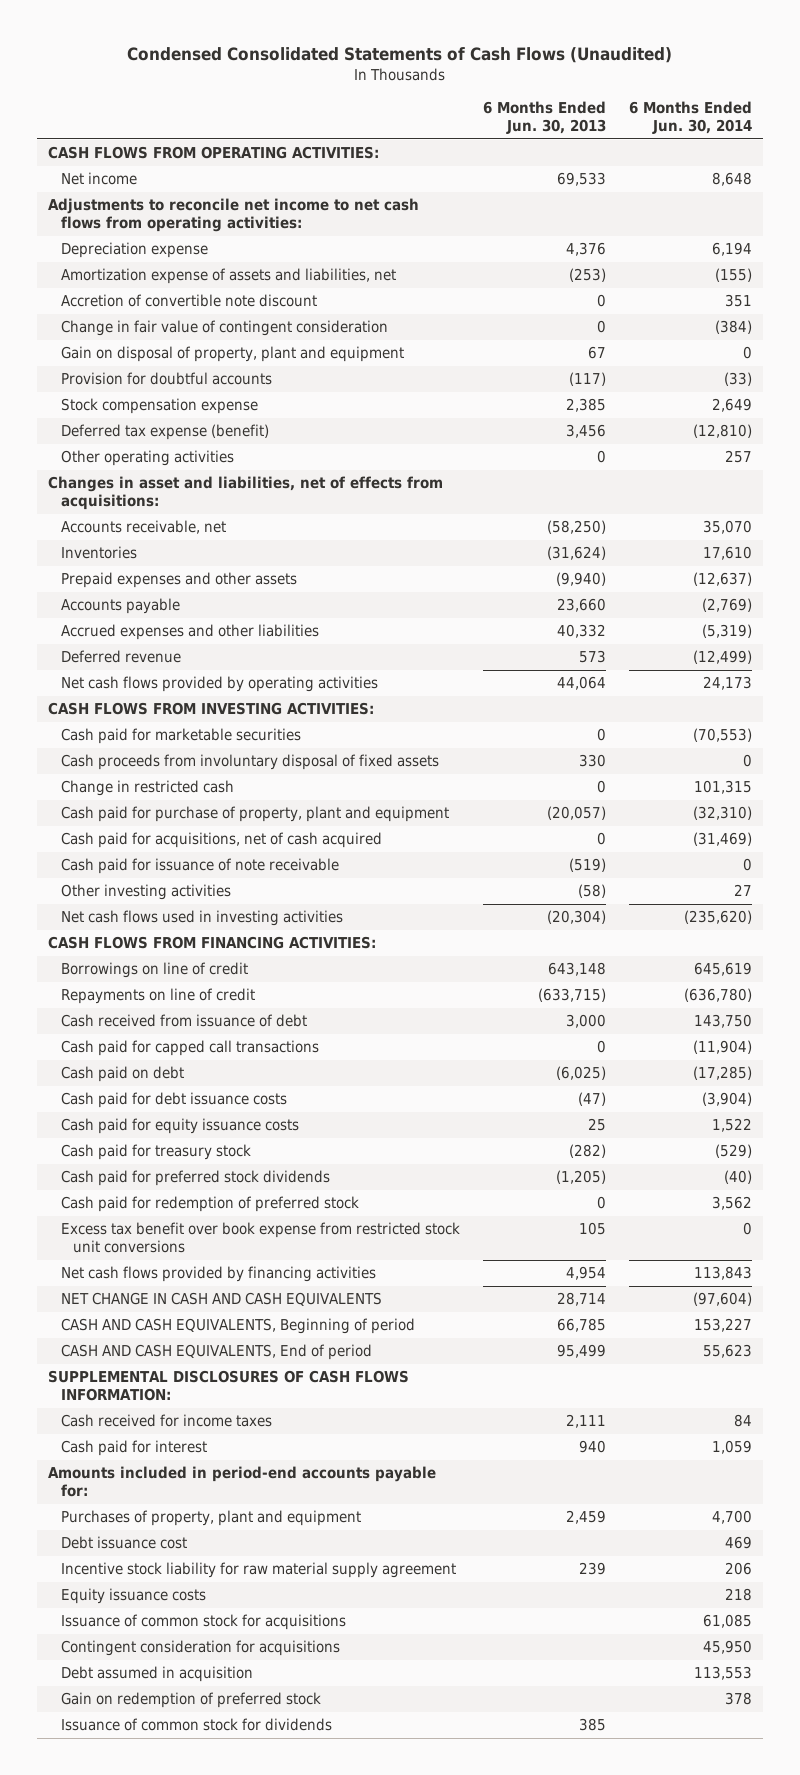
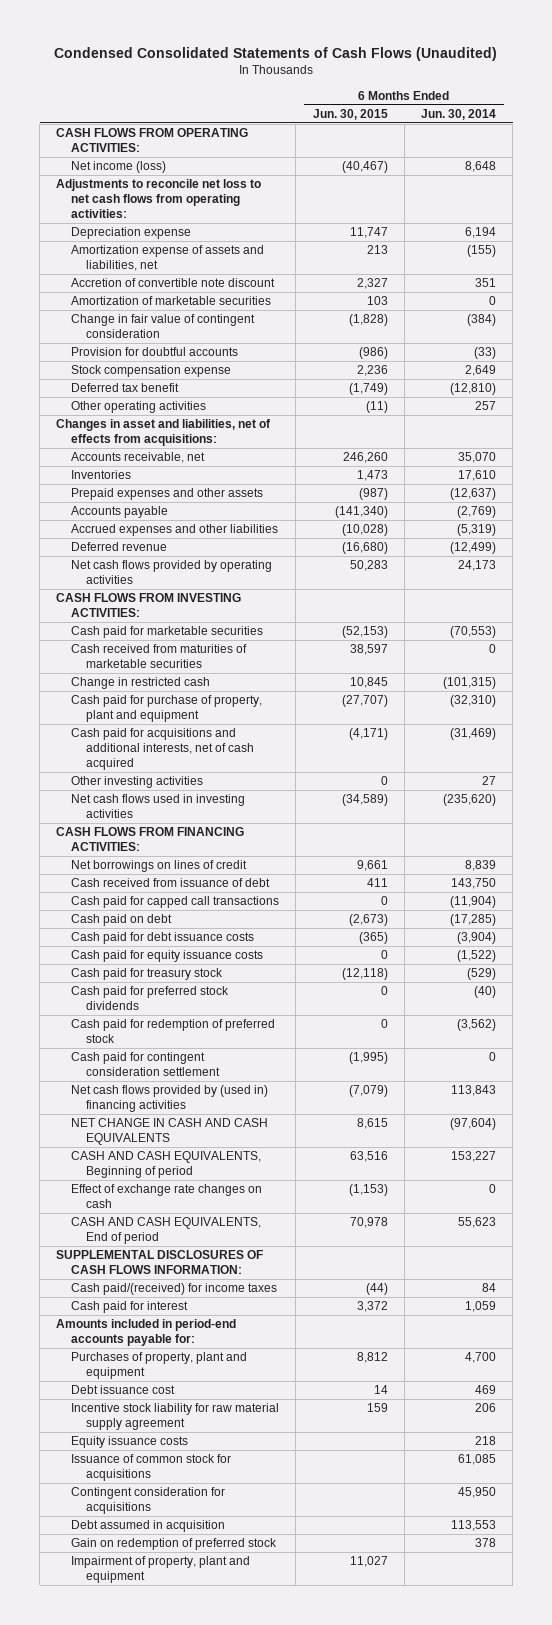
- | 6 Months Ended Jun. 30, 2013 | 6 Months Ended Jun. 30, 2014
+ | 6 Months Ended Jun. 30, 2015 | 6 Months Ended Jun. 30, 2014
- Net income | 69,533 | 8,648
- Adjustments to reconcile net income to net cash flows from operating activities:
+ Net income (loss) | (40,467) | 8,648
+ Adjustments to reconcile net loss to net cash flows from operating activities:
+ Amortization of marketable securities | 103 | 0
- Gain on disposal of property, plant and equipment | 67 | 0
- Deferred tax expense (benefit) | 3,456 | (12,810)
+ Deferred tax benefit | (1,749) | (12,810)
- Cash proceeds from involuntary disposal of fixed assets | 330 | 0
- Change in restricted cash | 0 | 101,315
+ Cash received from maturities of marketable securities | 38,597 | 0
+ Change in restricted cash | 10,845 | (101,315)
- Cash paid for acquisitions, net of cash acquired | 0 | (31,469)
- Cash paid for issuance of note receivable | (519) | 0
+ Cash paid for acquisitions and additional interests, net of cash acquired | (4,171) | (31,469)
- Borrowings on line of credit | 643,148 | 645,619
- Repayments on line of credit | (633,715) | (636,780)
+ Net borrowings on lines of credit | 9,661 | 8,839
- Cash paid for equity issuance costs | 25 | 1,522
+ Cash paid for equity issuance costs | 0 | (1,522)
- Cash paid for redemption of preferred stock | 0 | 3,562
- Excess tax benefit over book expense from restricted stock unit conversions | 105 | 0
- Net cash flows provided by financing activities | 4,954 | 113,843
+ Cash paid for redemption of preferred stock | 0 | (3,562)
+ Cash paid for contingent consideration settlement | (1,995) | 0
+ Net cash flows provided by (used in) financing activities | (7,079) | 113,843
+ Effect of exchange rate changes on cash | (1,153) | 0
- Cash received for income taxes | 2,111 | 84
+ Cash paid/(received) for income taxes | (44) | 84
- Issuance of common stock for dividends | 385 |
+ Impairment of property, plant and equipment | 11,027 |

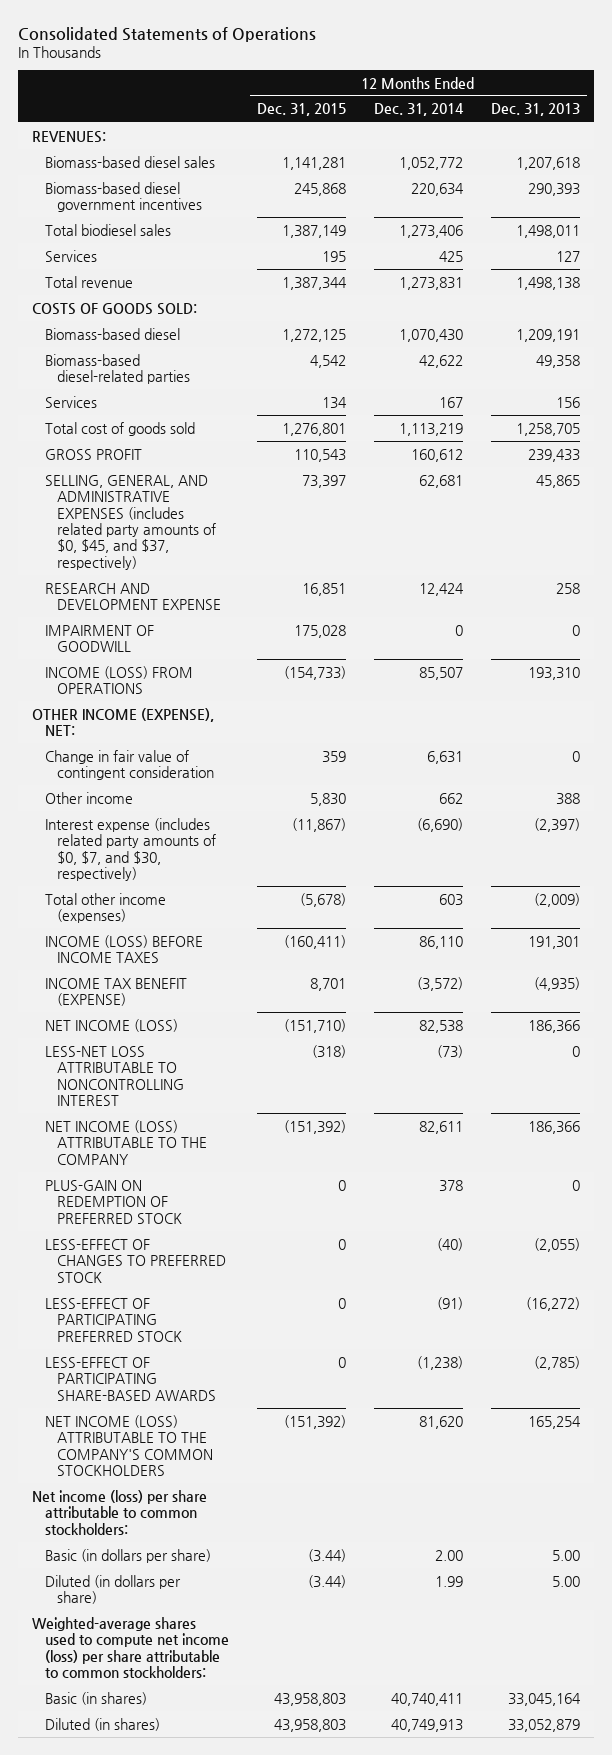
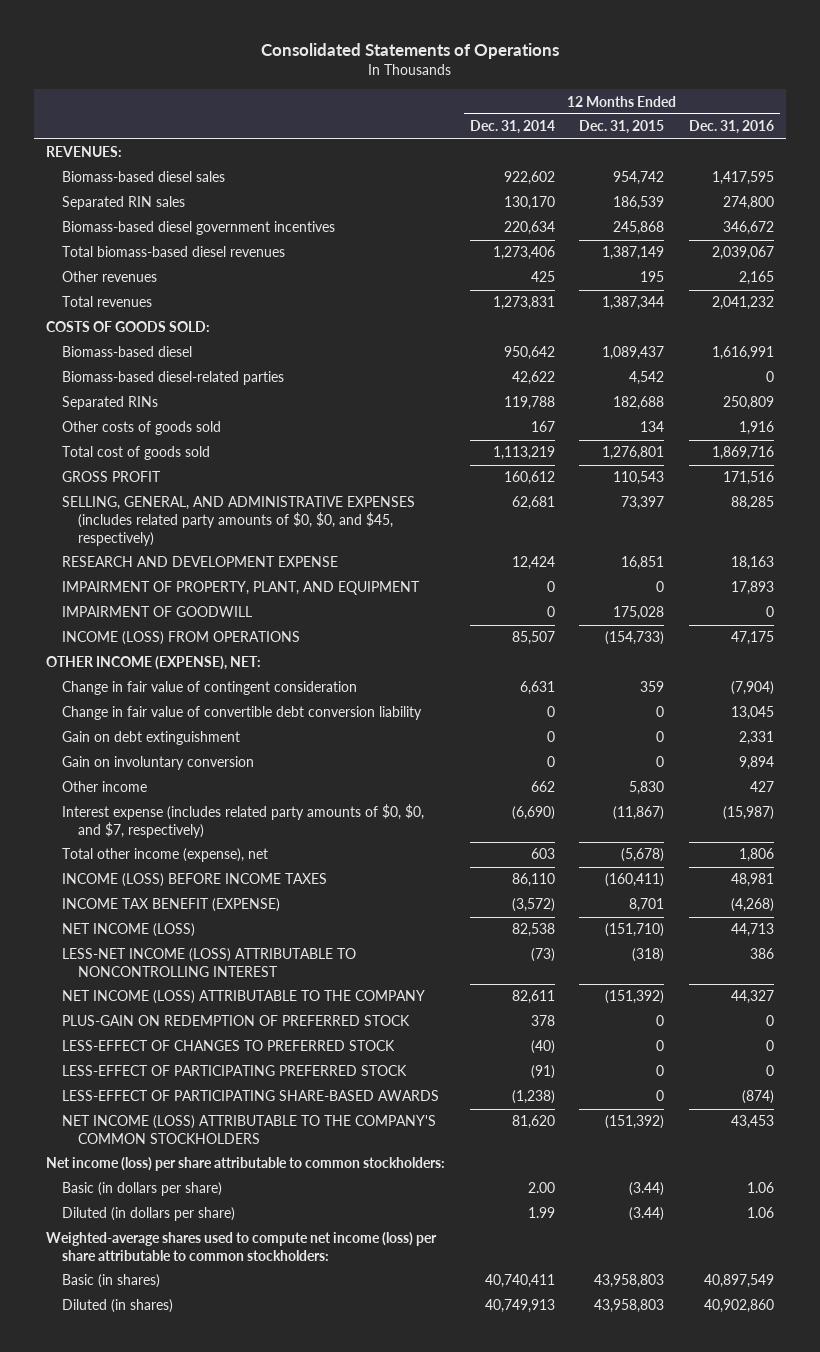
- | 12 Months Ended Dec. 31, 2015 | 12 Months Ended Dec. 31, 2014 | 12 Months Ended Dec. 31, 2013
+ | 12 Months Ended Dec. 31, 2014 | 12 Months Ended Dec. 31, 2015 | 12 Months Ended Dec. 31, 2016
- Biomass-based diesel sales | 1,141,281 | 1,052,772 | 1,207,618
+ Biomass-based diesel sales | 922,602 | 954,742 | 1,417,595
+ Separated RIN sales | 130,170 | 186,539 | 274,800
- Total biodiesel sales | 1,387,149 | 1,273,406 | 1,498,011
- Services | 195 | 425 | 127
- Total revenue | 1,387,344 | 1,273,831 | 1,498,138
+ Total biomass-based diesel revenues | 1,273,406 | 1,387,149 | 2,039,067
+ Other revenues | 425 | 195 | 2,165
+ Total revenues | 1,273,831 | 1,387,344 | 2,041,232
- Biomass-based diesel | 1,272,125 | 1,070,430 | 1,209,191
+ Biomass-based diesel | 950,642 | 1,089,437 | 1,616,991
- Services | 134 | 167 | 156
+ Separated RINs | 119,788 | 182,688 | 250,809
+ Other costs of goods sold | 167 | 134 | 1,916
- SELLING, GENERAL, AND ADMINISTRATIVE EXPENSES (includes related party amounts of $0, $45, and $37, respectively) | 73,397 | 62,681 | 45,865
+ SELLING, GENERAL, AND ADMINISTRATIVE EXPENSES (includes related party amounts of $0, $0, and $45, respectively) | 62,681 | 73,397 | 88,285
+ IMPAIRMENT OF PROPERTY, PLANT, AND EQUIPMENT | 0 | 0 | 17,893
+ Change in fair value of convertible debt conversion liability | 0 | 0 | 13,045
+ Gain on debt extinguishment | 0 | 0 | 2,331
+ Gain on involuntary conversion | 0 | 0 | 9,894
- Interest expense (includes related party amounts of $0, $7, and $30, respectively) | (11,867) | (6,690) | (2,397)
- Total other income (expenses) | (5,678) | 603 | (2,009)
+ Interest expense (includes related party amounts of $0, $0, and $7, respectively) | (6,690) | (11,867) | (15,987)
+ Total other income (expense), net | 603 | (5,678) | 1,806
- LESS-NET LOSS ATTRIBUTABLE TO NONCONTROLLING INTEREST | (318) | (73) | 0
+ LESS-NET INCOME (LOSS) ATTRIBUTABLE TO NONCONTROLLING INTEREST | (73) | (318) | 386

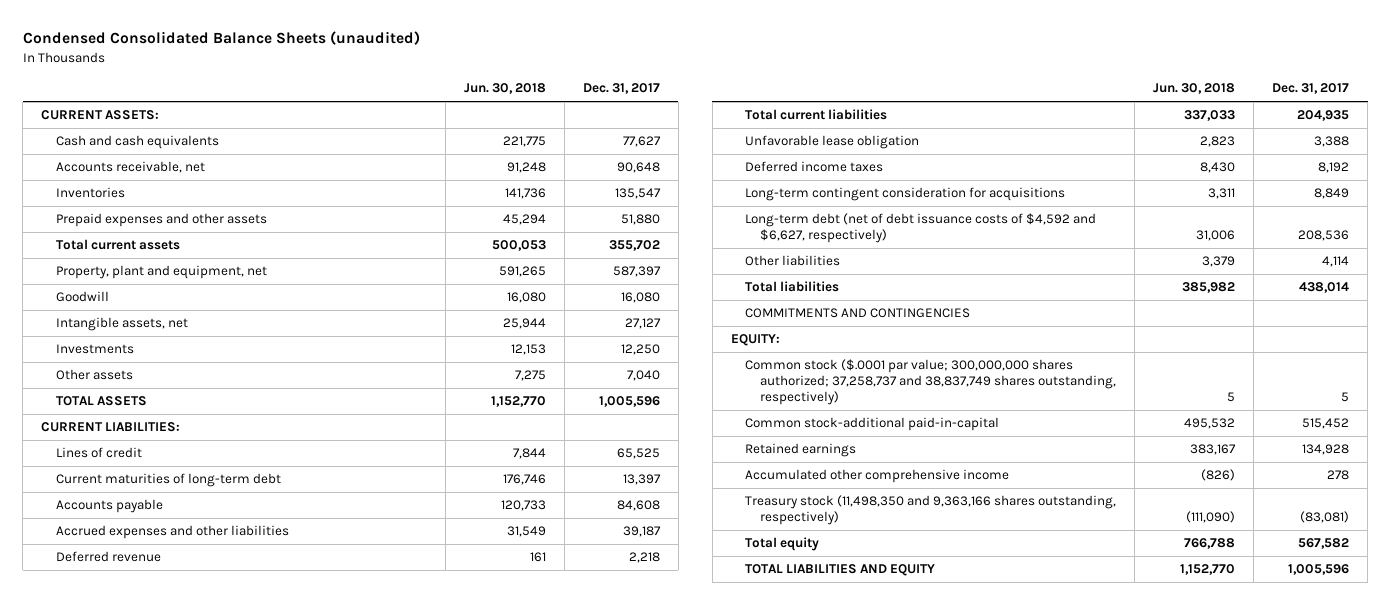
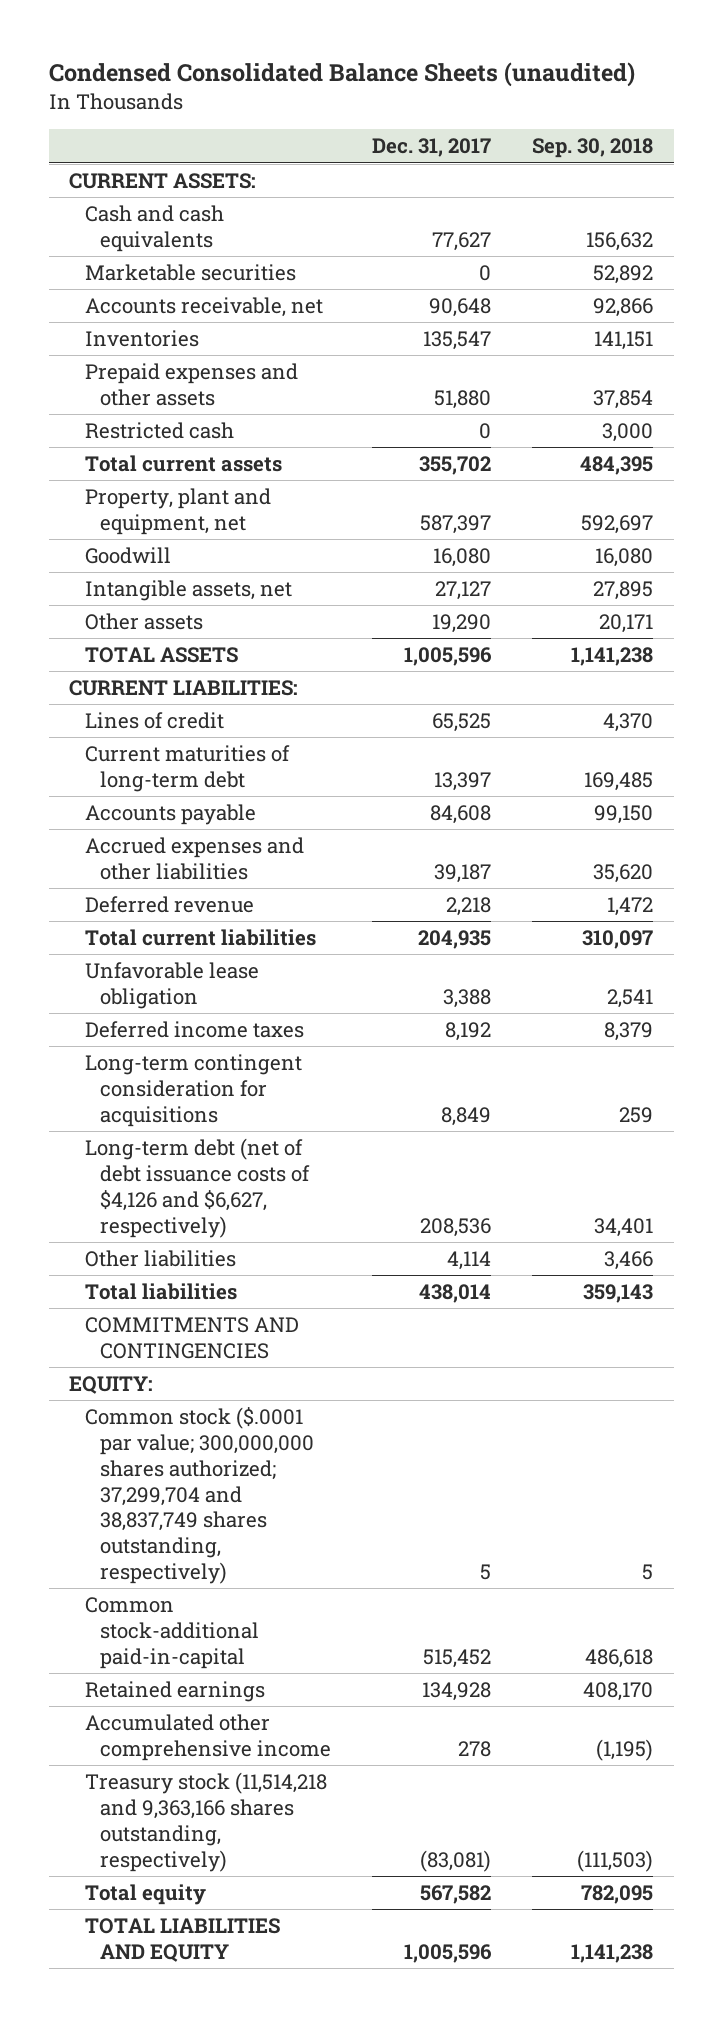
- | Jun. 30, 2018 | Dec. 31, 2017
+ | Dec. 31, 2017 | Sep. 30, 2018
+ Marketable securities | 0 | 52,892
+ Restricted cash | 0 | 3,000
- Investments | 12,153 | 12,250
- Other assets | 7,275 | 7,040
+ Other assets | 19,290 | 20,171
- Long-term debt (net of debt issuance costs of $4,592 and $6,627, respectively) | 31,006 | 208,536
+ Long-term debt (net of debt issuance costs of $4,126 and $6,627, respectively) | 208,536 | 34,401
- Common stock ($.0001 par value; 300,000,000 shares authorized; 37,258,737 and 38,837,749 shares outstanding, respectively) | 5 | 5
+ Common stock ($.0001 par value; 300,000,000 shares authorized; 37,299,704 and 38,837,749 shares outstanding, respectively) | 5 | 5
- Treasury stock (11,498,350 and 9,363,166 shares outstanding, respectively) | (111,090) | (83,081)
+ Treasury stock (11,514,218 and 9,363,166 shares outstanding, respectively) | (83,081) | (111,503)

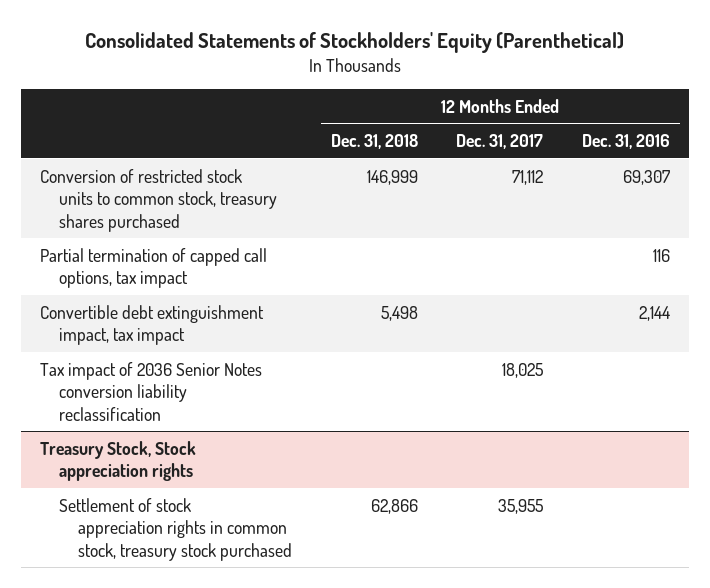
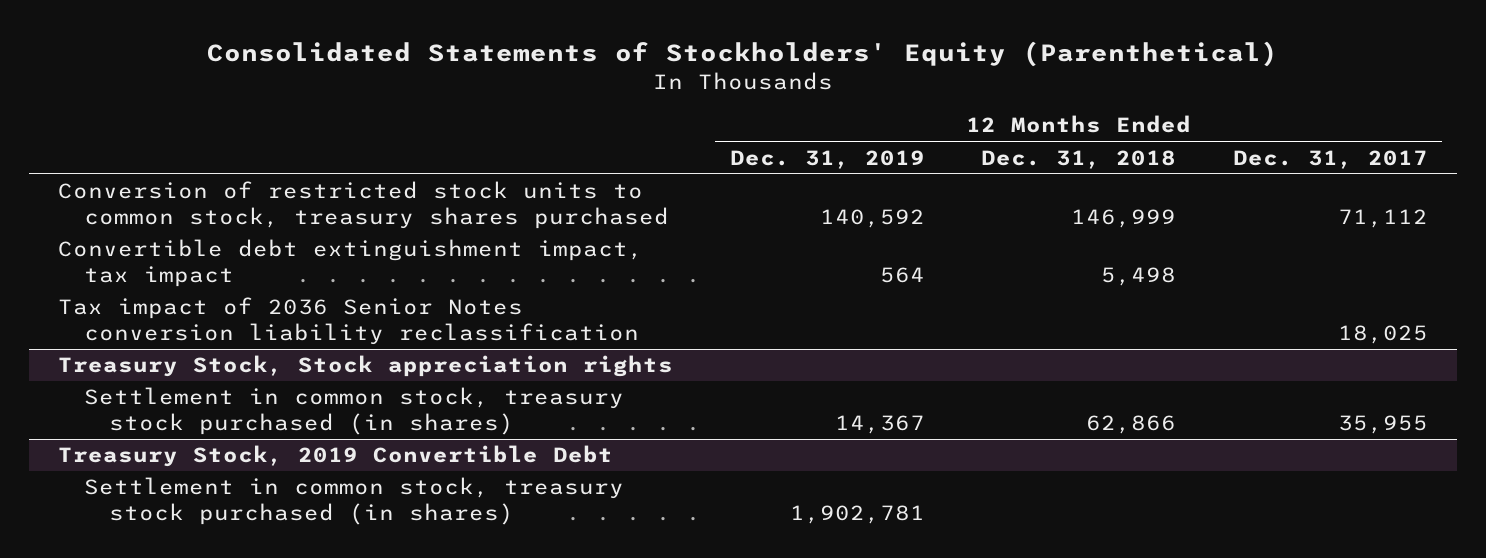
- | 12 Months Ended Dec. 31, 2018 | 12 Months Ended Dec. 31, 2017 | 12 Months Ended Dec. 31, 2016
+ | 12 Months Ended Dec. 31, 2019 | 12 Months Ended Dec. 31, 2018 | 12 Months Ended Dec. 31, 2017
- Partial termination of capped call options, tax impact | | | 116
@ Treasury Stock, Stock appreciation rights
- Settlement of stock appreciation rights in common stock, treasury stock purchased | 62,866 | 35,955 |
+ Settlement in common stock, treasury stock purchased (in shares) | 14,367 | 62,866 | 35,955
+ Treasury Stock, 2019 Convertible Debt
+ Settlement in common stock, treasury stock purchased (in shares) | 1,902,781 | |

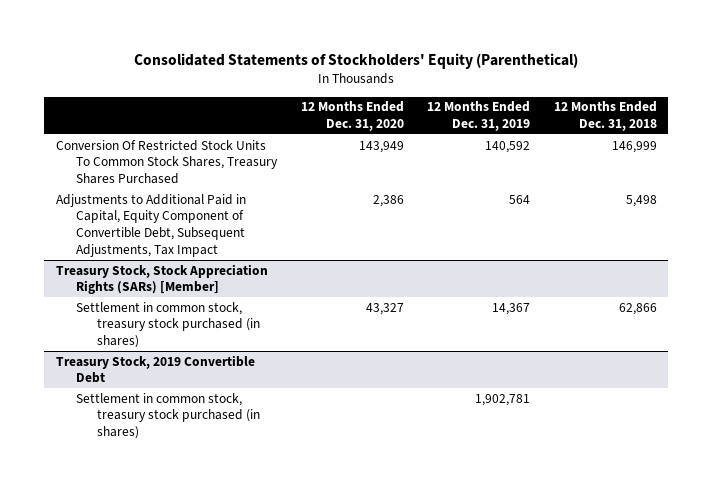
- | 12 Months Ended Dec. 31, 2019 | 12 Months Ended Dec. 31, 2018 | 12 Months Ended Dec. 31, 2017
+ | 12 Months Ended Dec. 31, 2020 | 12 Months Ended Dec. 31, 2019 | 12 Months Ended Dec. 31, 2018
- Conversion of restricted stock units to common stock, treasury shares purchased | 140,592 | 146,999 | 71,112
- Convertible debt extinguishment impact, tax impact | 564 | 5,498 |
- Tax impact of 2036 Senior Notes conversion liability reclassification | | | 18,025
- Treasury Stock, Stock appreciation rights
+ Conversion Of Restricted Stock Units To Common Stock Shares, Treasury Shares Purchased | 143,949 | 140,592 | 146,999
+ Adjustments to Additional Paid in Capital, Equity Component of Convertible Debt, Subsequent Adjustments, Tax Impact | 2,386 | 564 | 5,498
+ Treasury Stock, Stock Appreciation Rights (SARs) [Member]

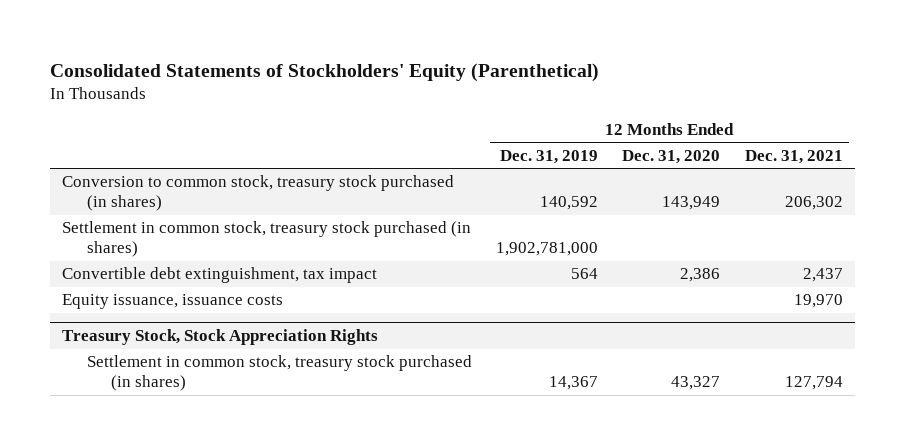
- | 12 Months Ended Dec. 31, 2020 | 12 Months Ended Dec. 31, 2019 | 12 Months Ended Dec. 31, 2018
+ | 12 Months Ended Dec. 31, 2019 | 12 Months Ended Dec. 31, 2020 | 12 Months Ended Dec. 31, 2021
- Conversion Of Restricted Stock Units To Common Stock Shares, Treasury Shares Purchased | 143,949 | 140,592 | 146,999
- Adjustments to Additional Paid in Capital, Equity Component of Convertible Debt, Subsequent Adjustments, Tax Impact | 2,386 | 564 | 5,498
- Treasury Stock, Stock Appreciation Rights (SARs) [Member]
+ Conversion to common stock, treasury stock purchased (in shares) | 140,592 | 143,949 | 206,302
+ Settlement in common stock, treasury stock purchased (in shares) | 1,902,781,000 | |
+ Convertible debt extinguishment, tax impact | 564 | 2,386 | 2,437
+ Equity issuance, issuance costs | | | 19,970
+ Treasury Stock, Stock Appreciation Rights
- Treasury Stock, 2019 Convertible Debt
- Settlement in common stock, treasury stock purchased (in shares) | | 1,902,781 |

